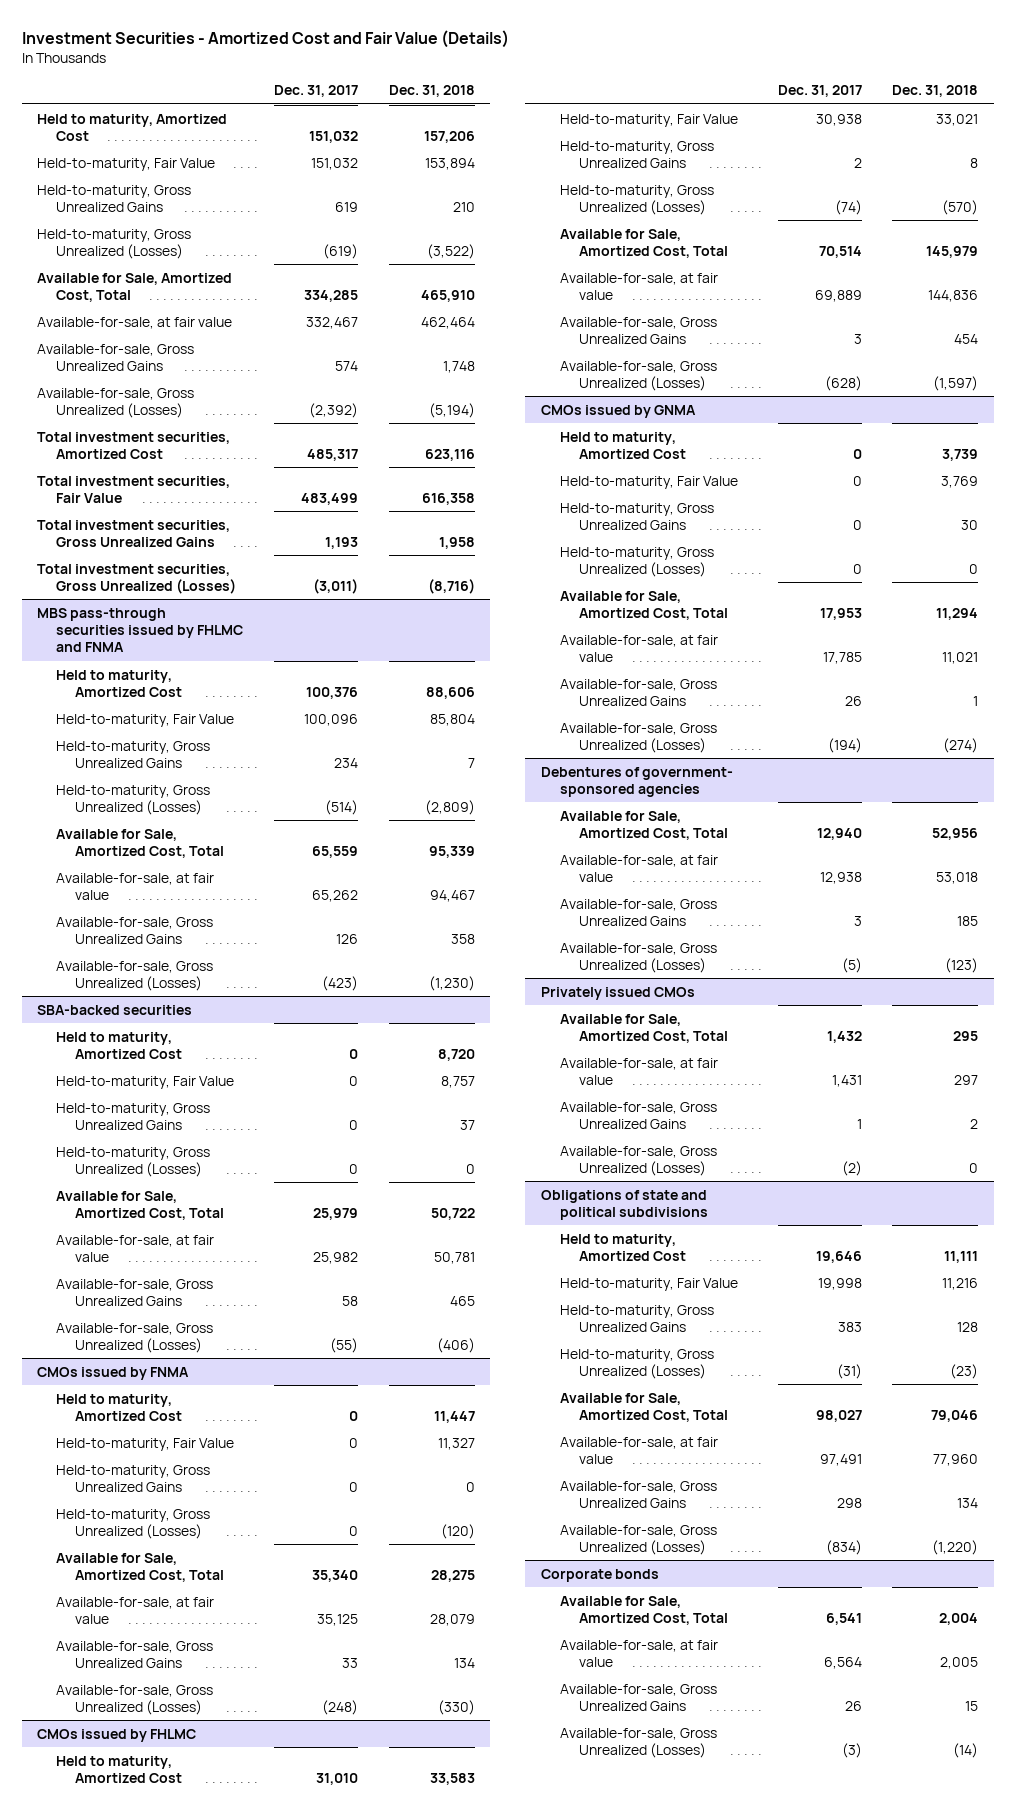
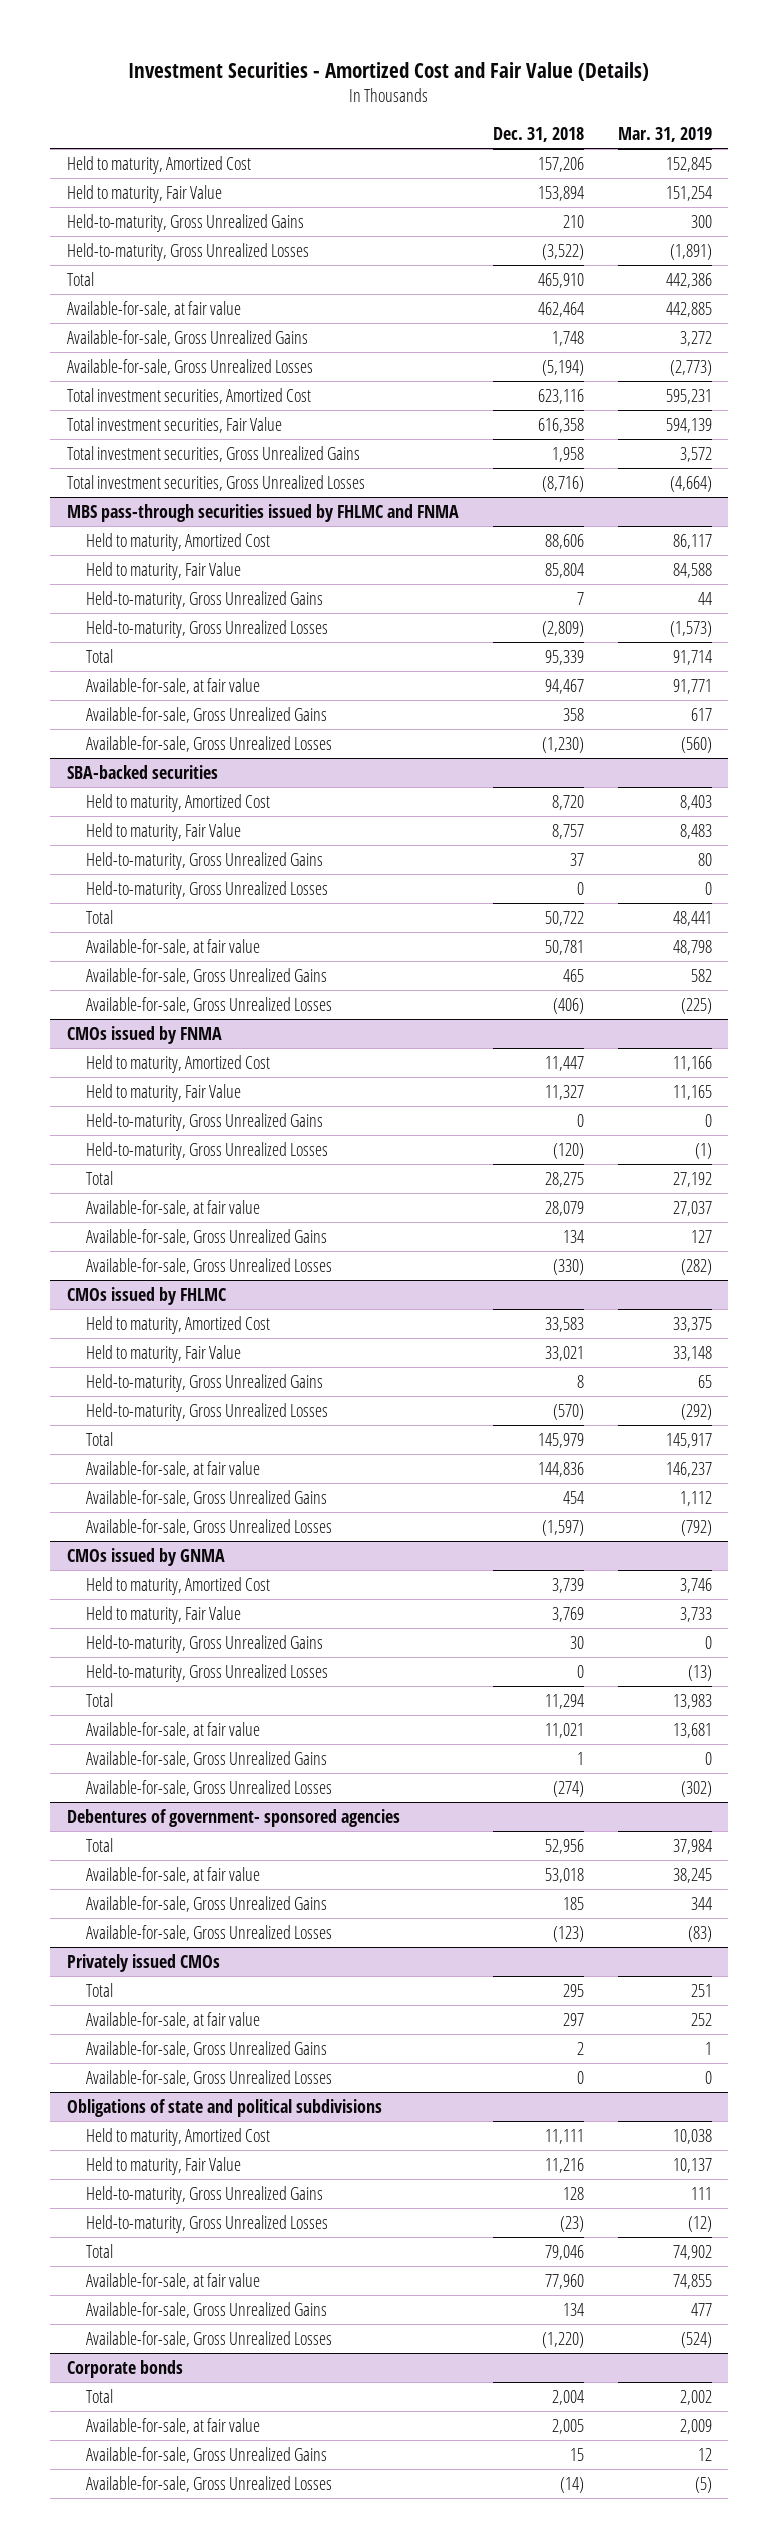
- | Dec. 31, 2017 | Dec. 31, 2018
+ | Dec. 31, 2018 | Mar. 31, 2019
- Held-to-maturity, Fair Value | 151,032 | 153,894
+ Held to maturity, Fair Value | 153,894 | 151,254
- Held-to-maturity, Gross Unrealized (Losses) | (619) | (3,522)
- Available for Sale, Amortized Cost, Total | 334,285 | 465,910
+ Held-to-maturity, Gross Unrealized Losses | (3,522) | (1,891)
+ Total | 465,910 | 442,386
- Available-for-sale, Gross Unrealized (Losses) | (2,392) | (5,194)
+ Available-for-sale, Gross Unrealized Losses | (5,194) | (2,773)
- Total investment securities, Gross Unrealized (Losses) | (3,011) | (8,716)
+ Total investment securities, Gross Unrealized Losses | (8,716) | (4,664)
@ MBS pass-through securities issued by FHLMC and FNMA
- Held-to-maturity, Fair Value | 100,096 | 85,804
+ Held to maturity, Fair Value | 85,804 | 84,588
- Held-to-maturity, Gross Unrealized (Losses) | (514) | (2,809)
- Available for Sale, Amortized Cost, Total | 65,559 | 95,339
+ Held-to-maturity, Gross Unrealized Losses | (2,809) | (1,573)
+ Total | 95,339 | 91,714
- Available-for-sale, Gross Unrealized (Losses) | (423) | (1,230)
+ Available-for-sale, Gross Unrealized Losses | (1,230) | (560)
@ SBA-backed securities
- Held-to-maturity, Fair Value | 0 | 8,757
+ Held to maturity, Fair Value | 8,757 | 8,483
- Held-to-maturity, Gross Unrealized (Losses) | 0 | 0
- Available for Sale, Amortized Cost, Total | 25,979 | 50,722
+ Held-to-maturity, Gross Unrealized Losses | 0 | 0
+ Total | 50,722 | 48,441
- Available-for-sale, Gross Unrealized (Losses) | (55) | (406)
+ Available-for-sale, Gross Unrealized Losses | (406) | (225)
@ CMOs issued by FNMA
- Held-to-maturity, Fair Value | 0 | 11,327
+ Held to maturity, Fair Value | 11,327 | 11,165
- Held-to-maturity, Gross Unrealized (Losses) | 0 | (120)
- Available for Sale, Amortized Cost, Total | 35,340 | 28,275
+ Held-to-maturity, Gross Unrealized Losses | (120) | (1)
+ Total | 28,275 | 27,192
- Available-for-sale, Gross Unrealized (Losses) | (248) | (330)
+ Available-for-sale, Gross Unrealized Losses | (330) | (282)
@ CMOs issued by FHLMC
- Held-to-maturity, Fair Value | 30,938 | 33,021
+ Held to maturity, Fair Value | 33,021 | 33,148
- Held-to-maturity, Gross Unrealized (Losses) | (74) | (570)
- Available for Sale, Amortized Cost, Total | 70,514 | 145,979
+ Held-to-maturity, Gross Unrealized Losses | (570) | (292)
+ Total | 145,979 | 145,917
- Available-for-sale, Gross Unrealized (Losses) | (628) | (1,597)
+ Available-for-sale, Gross Unrealized Losses | (1,597) | (792)
@ CMOs issued by GNMA
- Held-to-maturity, Fair Value | 0 | 3,769
+ Held to maturity, Fair Value | 3,769 | 3,733
- Held-to-maturity, Gross Unrealized (Losses) | 0 | 0
- Available for Sale, Amortized Cost, Total | 17,953 | 11,294
+ Held-to-maturity, Gross Unrealized Losses | 0 | (13)
+ Total | 11,294 | 13,983
- Available-for-sale, Gross Unrealized (Losses) | (194) | (274)
+ Available-for-sale, Gross Unrealized Losses | (274) | (302)
@ Debentures of government- sponsored agencies
- Available for Sale, Amortized Cost, Total | 12,940 | 52,956
+ Total | 52,956 | 37,984
- Available-for-sale, Gross Unrealized (Losses) | (5) | (123)
+ Available-for-sale, Gross Unrealized Losses | (123) | (83)
@ Privately issued CMOs
- Available for Sale, Amortized Cost, Total | 1,432 | 295
+ Total | 295 | 251
- Available-for-sale, Gross Unrealized (Losses) | (2) | 0
+ Available-for-sale, Gross Unrealized Losses | 0 | 0
@ Obligations of state and political subdivisions
- Held-to-maturity, Fair Value | 19,998 | 11,216
+ Held to maturity, Fair Value | 11,216 | 10,137
- Held-to-maturity, Gross Unrealized (Losses) | (31) | (23)
- Available for Sale, Amortized Cost, Total | 98,027 | 79,046
+ Held-to-maturity, Gross Unrealized Losses | (23) | (12)
+ Total | 79,046 | 74,902
- Available-for-sale, Gross Unrealized (Losses) | (834) | (1,220)
+ Available-for-sale, Gross Unrealized Losses | (1,220) | (524)
@ Corporate bonds
- Available for Sale, Amortized Cost, Total | 6,541 | 2,004
+ Total | 2,004 | 2,002
- Available-for-sale, Gross Unrealized (Losses) | (3) | (14)
+ Available-for-sale, Gross Unrealized Losses | (14) | (5)

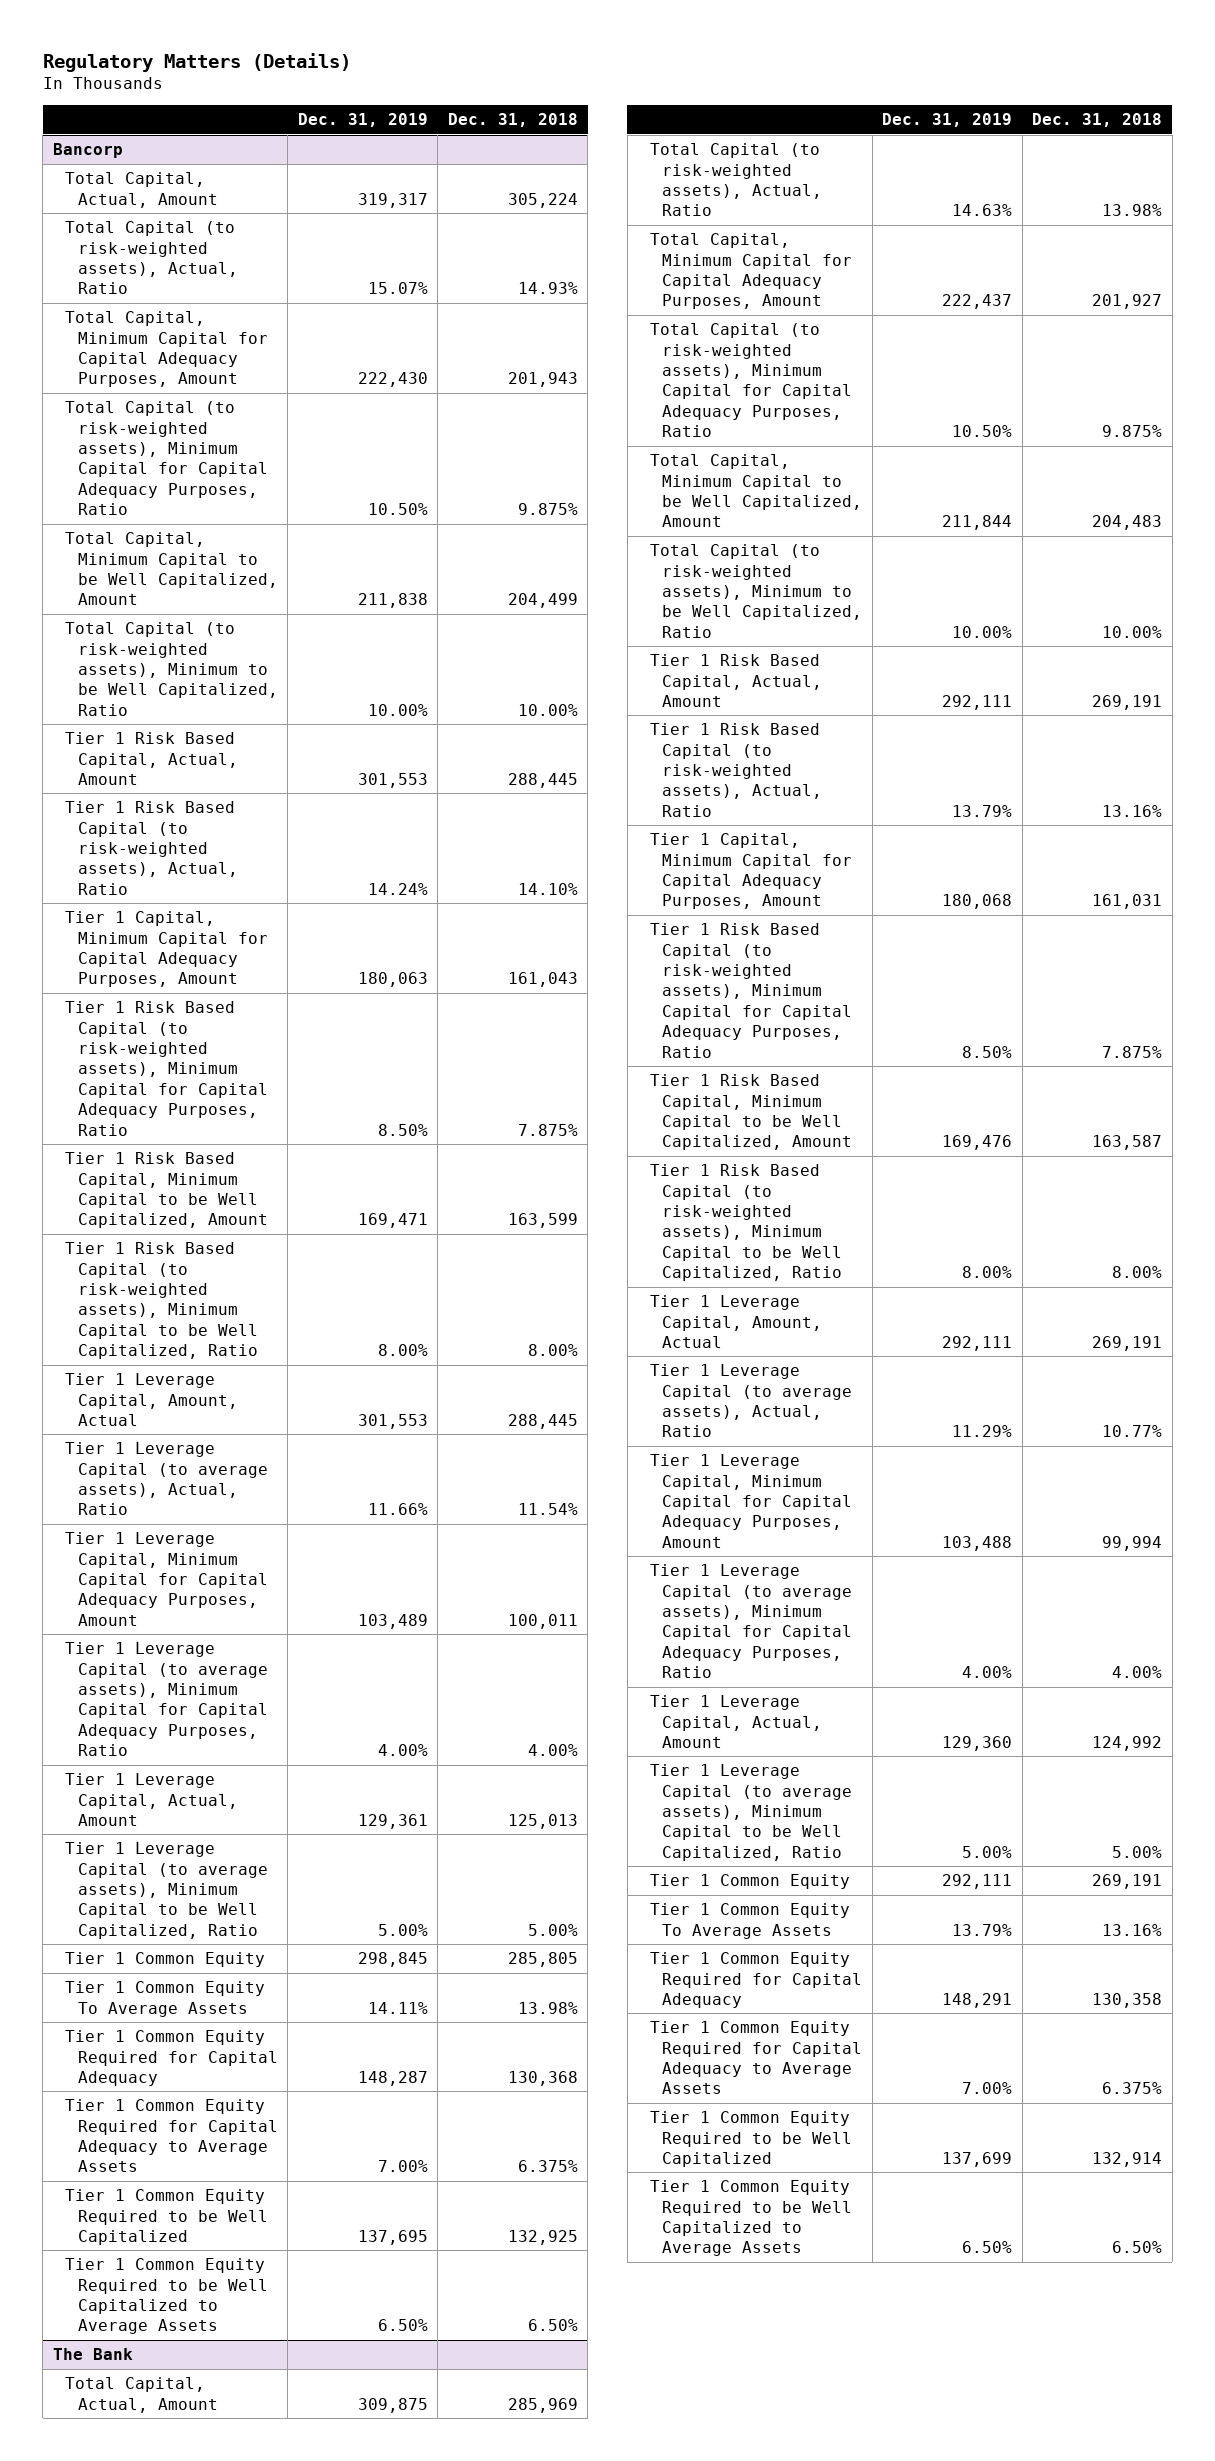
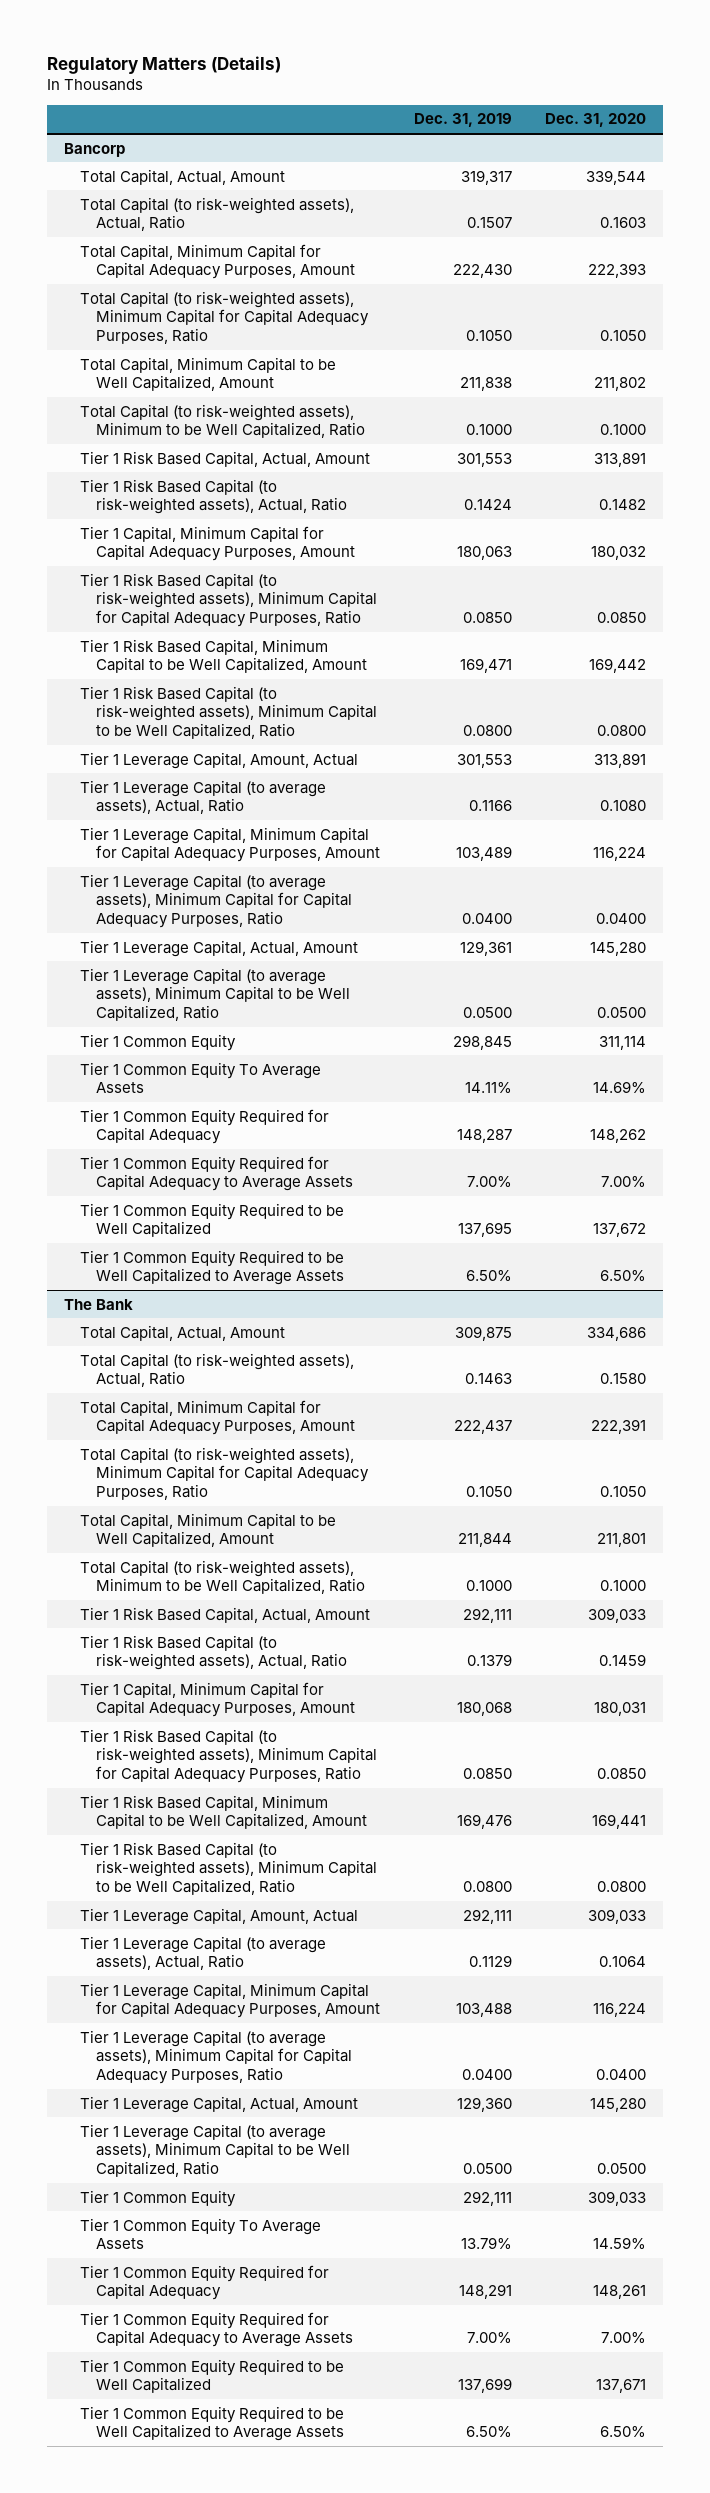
- | Dec. 31, 2019 | Dec. 31, 2018
+ | Dec. 31, 2019 | Dec. 31, 2020
@ Bancorp
- Total Capital (to risk-weighted assets), Actual, Ratio | 15.07% | 14.93%
+ Total Capital (to risk-weighted assets), Actual, Ratio | 0.1507 | 0.1603
- Total Capital (to risk-weighted assets), Minimum Capital for Capital Adequacy Purposes, Ratio | 10.50% | 9.875%
+ Total Capital (to risk-weighted assets), Minimum Capital for Capital Adequacy Purposes, Ratio | 0.1050 | 0.1050
- Total Capital (to risk-weighted assets), Minimum to be Well Capitalized, Ratio | 10.00% | 10.00%
+ Total Capital (to risk-weighted assets), Minimum to be Well Capitalized, Ratio | 0.1000 | 0.1000
- Tier 1 Risk Based Capital (to risk-weighted assets), Actual, Ratio | 14.24% | 14.10%
+ Tier 1 Risk Based Capital (to risk-weighted assets), Actual, Ratio | 0.1424 | 0.1482
- Tier 1 Risk Based Capital (to risk-weighted assets), Minimum Capital for Capital Adequacy Purposes, Ratio | 8.50% | 7.875%
+ Tier 1 Risk Based Capital (to risk-weighted assets), Minimum Capital for Capital Adequacy Purposes, Ratio | 0.0850 | 0.0850
- Tier 1 Risk Based Capital (to risk-weighted assets), Minimum Capital to be Well Capitalized, Ratio | 8.00% | 8.00%
+ Tier 1 Risk Based Capital (to risk-weighted assets), Minimum Capital to be Well Capitalized, Ratio | 0.0800 | 0.0800
- Tier 1 Leverage Capital (to average assets), Actual, Ratio | 11.66% | 11.54%
+ Tier 1 Leverage Capital (to average assets), Actual, Ratio | 0.1166 | 0.1080
- Tier 1 Leverage Capital (to average assets), Minimum Capital for Capital Adequacy Purposes, Ratio | 4.00% | 4.00%
+ Tier 1 Leverage Capital (to average assets), Minimum Capital for Capital Adequacy Purposes, Ratio | 0.0400 | 0.0400
- Tier 1 Leverage Capital (to average assets), Minimum Capital to be Well Capitalized, Ratio | 5.00% | 5.00%
+ Tier 1 Leverage Capital (to average assets), Minimum Capital to be Well Capitalized, Ratio | 0.0500 | 0.0500
@ The Bank
- Total Capital (to risk-weighted assets), Actual, Ratio | 14.63% | 13.98%
+ Total Capital (to risk-weighted assets), Actual, Ratio | 0.1463 | 0.1580
- Total Capital (to risk-weighted assets), Minimum Capital for Capital Adequacy Purposes, Ratio | 10.50% | 9.875%
+ Total Capital (to risk-weighted assets), Minimum Capital for Capital Adequacy Purposes, Ratio | 0.1050 | 0.1050
- Total Capital (to risk-weighted assets), Minimum to be Well Capitalized, Ratio | 10.00% | 10.00%
+ Total Capital (to risk-weighted assets), Minimum to be Well Capitalized, Ratio | 0.1000 | 0.1000
- Tier 1 Risk Based Capital (to risk-weighted assets), Actual, Ratio | 13.79% | 13.16%
+ Tier 1 Risk Based Capital (to risk-weighted assets), Actual, Ratio | 0.1379 | 0.1459
- Tier 1 Risk Based Capital (to risk-weighted assets), Minimum Capital for Capital Adequacy Purposes, Ratio | 8.50% | 7.875%
+ Tier 1 Risk Based Capital (to risk-weighted assets), Minimum Capital for Capital Adequacy Purposes, Ratio | 0.0850 | 0.0850
- Tier 1 Risk Based Capital (to risk-weighted assets), Minimum Capital to be Well Capitalized, Ratio | 8.00% | 8.00%
+ Tier 1 Risk Based Capital (to risk-weighted assets), Minimum Capital to be Well Capitalized, Ratio | 0.0800 | 0.0800
- Tier 1 Leverage Capital (to average assets), Actual, Ratio | 11.29% | 10.77%
+ Tier 1 Leverage Capital (to average assets), Actual, Ratio | 0.1129 | 0.1064
- Tier 1 Leverage Capital (to average assets), Minimum Capital for Capital Adequacy Purposes, Ratio | 4.00% | 4.00%
+ Tier 1 Leverage Capital (to average assets), Minimum Capital for Capital Adequacy Purposes, Ratio | 0.0400 | 0.0400
- Tier 1 Leverage Capital (to average assets), Minimum Capital to be Well Capitalized, Ratio | 5.00% | 5.00%
+ Tier 1 Leverage Capital (to average assets), Minimum Capital to be Well Capitalized, Ratio | 0.0500 | 0.0500

